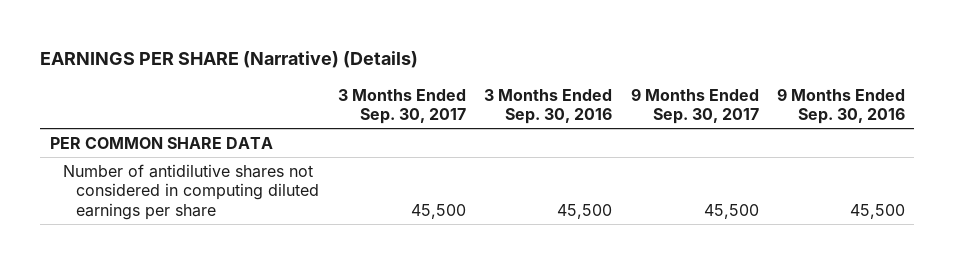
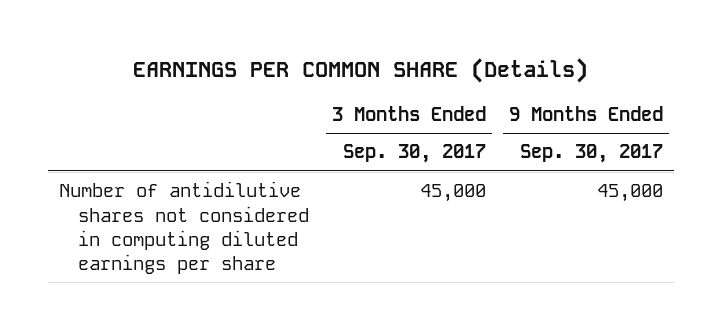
- EARNINGS PER SHARE (Narrative) (Details)
+ EARNINGS PER COMMON SHARE (Details)
- | 3 Months Ended Sep. 30, 2017 | 3 Months Ended Sep. 30, 2016 | 9 Months Ended Sep. 30, 2017 | 9 Months Ended Sep. 30, 2016
+ | 3 Months Ended Sep. 30, 2017 | 9 Months Ended Sep. 30, 2017
- PER COMMON SHARE DATA
- Number of antidilutive shares not considered in computing diluted earnings per share | 45,500 | 45,500 | 45,500 | 45,500
+ Number of antidilutive shares not considered in computing diluted earnings per share | 45,000 | 45,000

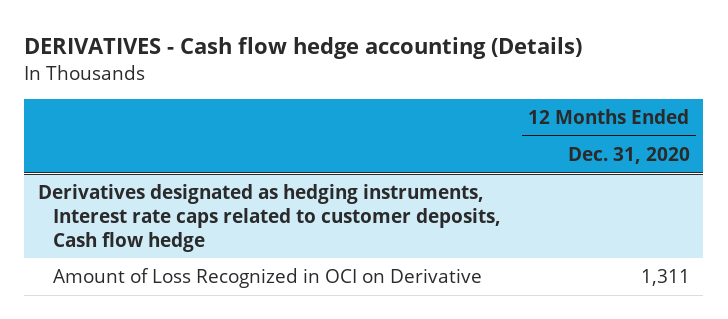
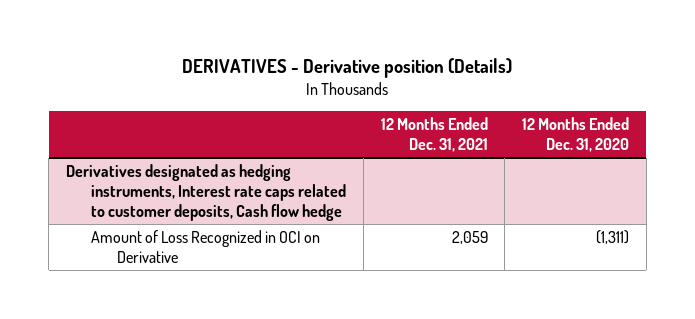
- DERIVATIVES - Cash flow hedge accounting (Details)
+ DERIVATIVES - Derivative position (Details)
- | 12 Months Ended Dec. 31, 2020
+ | 12 Months Ended Dec. 31, 2021 | 12 Months Ended Dec. 31, 2020
@ Derivatives designated as hedging instruments, Interest rate caps related to customer deposits, Cash flow hedge
- Amount of Loss Recognized in OCI on Derivative | 1,311
+ Amount of Loss Recognized in OCI on Derivative | 2,059 | (1,311)

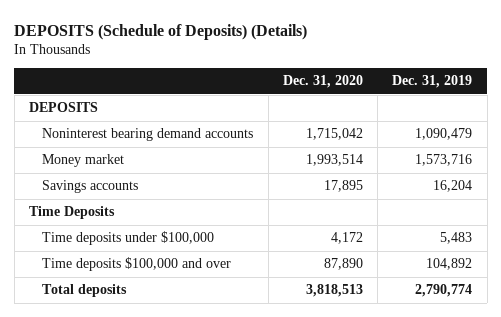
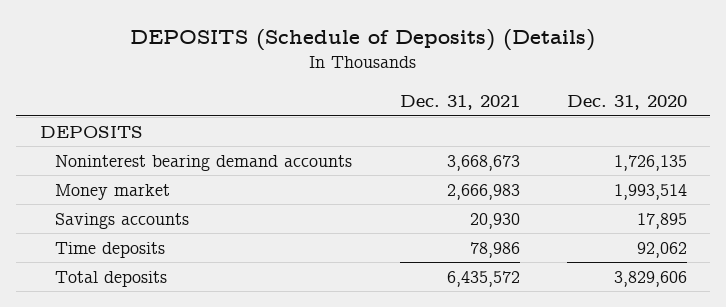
- | Dec. 31, 2020 | Dec. 31, 2019
+ | Dec. 31, 2021 | Dec. 31, 2020
- Noninterest bearing demand accounts | 1,715,042 | 1,090,479
+ Noninterest bearing demand accounts | 3,668,673 | 1,726,135
- Time Deposits
- Time deposits under $100,000 | 4,172 | 5,483
- Time deposits $100,000 and over | 87,890 | 104,892
- Total deposits | 3,818,513 | 2,790,774
+ Time deposits | 78,986 | 92,062
+ Total deposits | 6,435,572 | 3,829,606

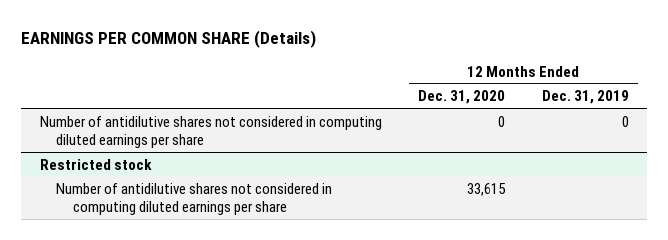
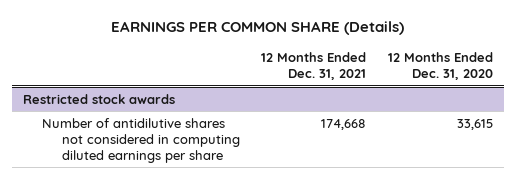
- | 12 Months Ended Dec. 31, 2020 | 12 Months Ended Dec. 31, 2019
+ | 12 Months Ended Dec. 31, 2021 | 12 Months Ended Dec. 31, 2020
- Number of antidilutive shares not considered in computing diluted earnings per share | 0 | 0
- Restricted stock
+ Restricted stock awards

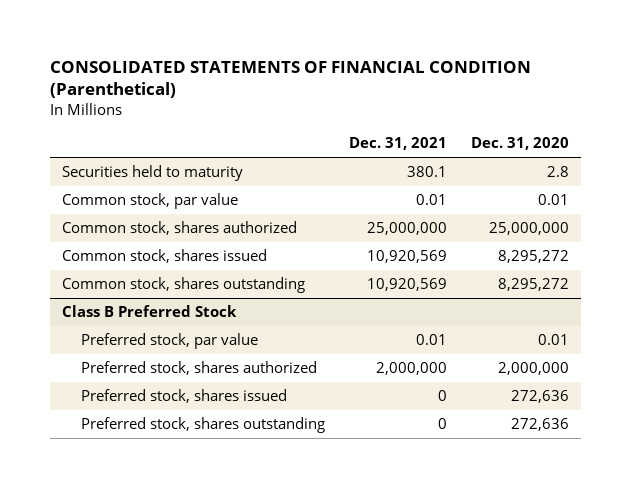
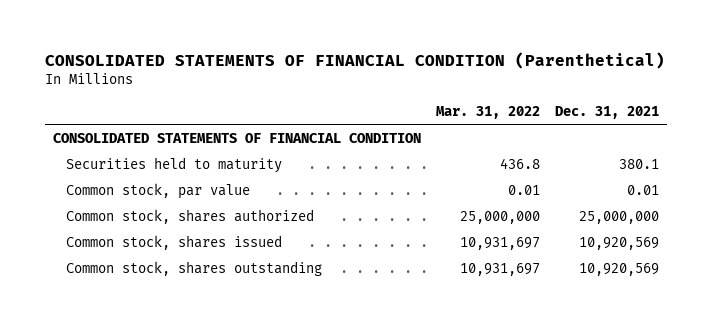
- | Dec. 31, 2021 | Dec. 31, 2020
+ | Mar. 31, 2022 | Dec. 31, 2021
+ CONSOLIDATED STATEMENTS OF FINANCIAL CONDITION
- Class B Preferred Stock
- Preferred stock, par value | 0.01 | 0.01
- Preferred stock, shares authorized | 2,000,000 | 2,000,000
- Preferred stock, shares issued | 0 | 272,636
- Preferred stock, shares outstanding | 0 | 272,636

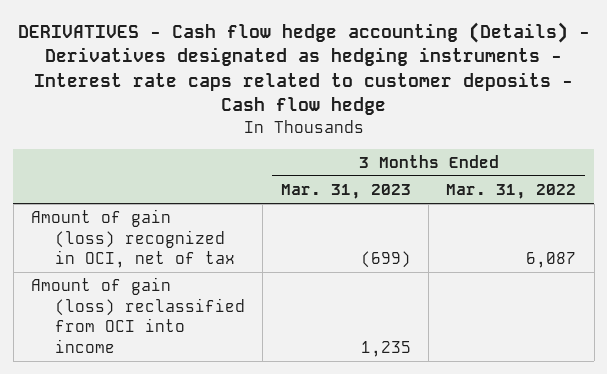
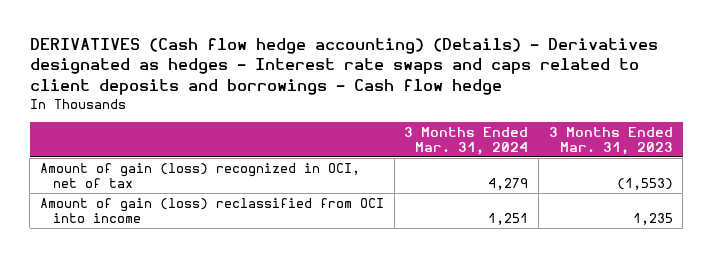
- DERIVATIVES - Cash flow hedge accounting (Details) - Derivatives designated as hedging instruments - Interest rate caps related to customer deposits - Cash flow hedge
+ DERIVATIVES (Cash flow hedge accounting) (Details) - Derivatives designated as hedges - Interest rate swaps and caps related to client deposits and borrowings - Cash flow hedge
- | 3 Months Ended Mar. 31, 2023 | 3 Months Ended Mar. 31, 2022
+ | 3 Months Ended Mar. 31, 2024 | 3 Months Ended Mar. 31, 2023
- Amount of gain (loss) recognized in OCI, net of tax | (699) | 6,087
+ Amount of gain (loss) recognized in OCI, net of tax | 4,279 | (1,553)

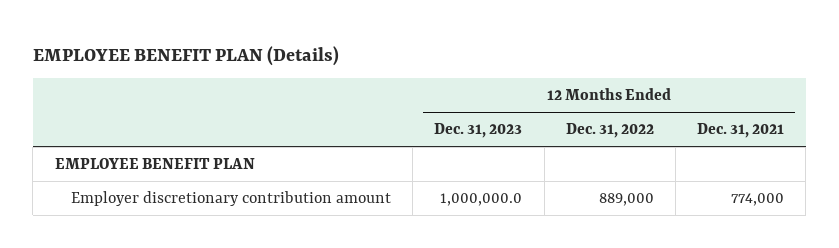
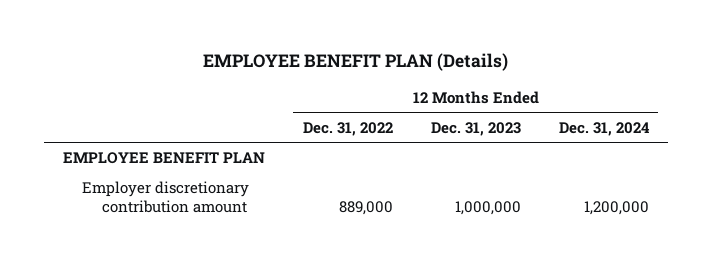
- | 12 Months Ended Dec. 31, 2023 | 12 Months Ended Dec. 31, 2022 | 12 Months Ended Dec. 31, 2021
+ | 12 Months Ended Dec. 31, 2022 | 12 Months Ended Dec. 31, 2023 | 12 Months Ended Dec. 31, 2024
- Employer discretionary contribution amount | 1,000,000.0 | 889,000 | 774,000
+ Employer discretionary contribution amount | 889,000 | 1,000,000 | 1,200,000

